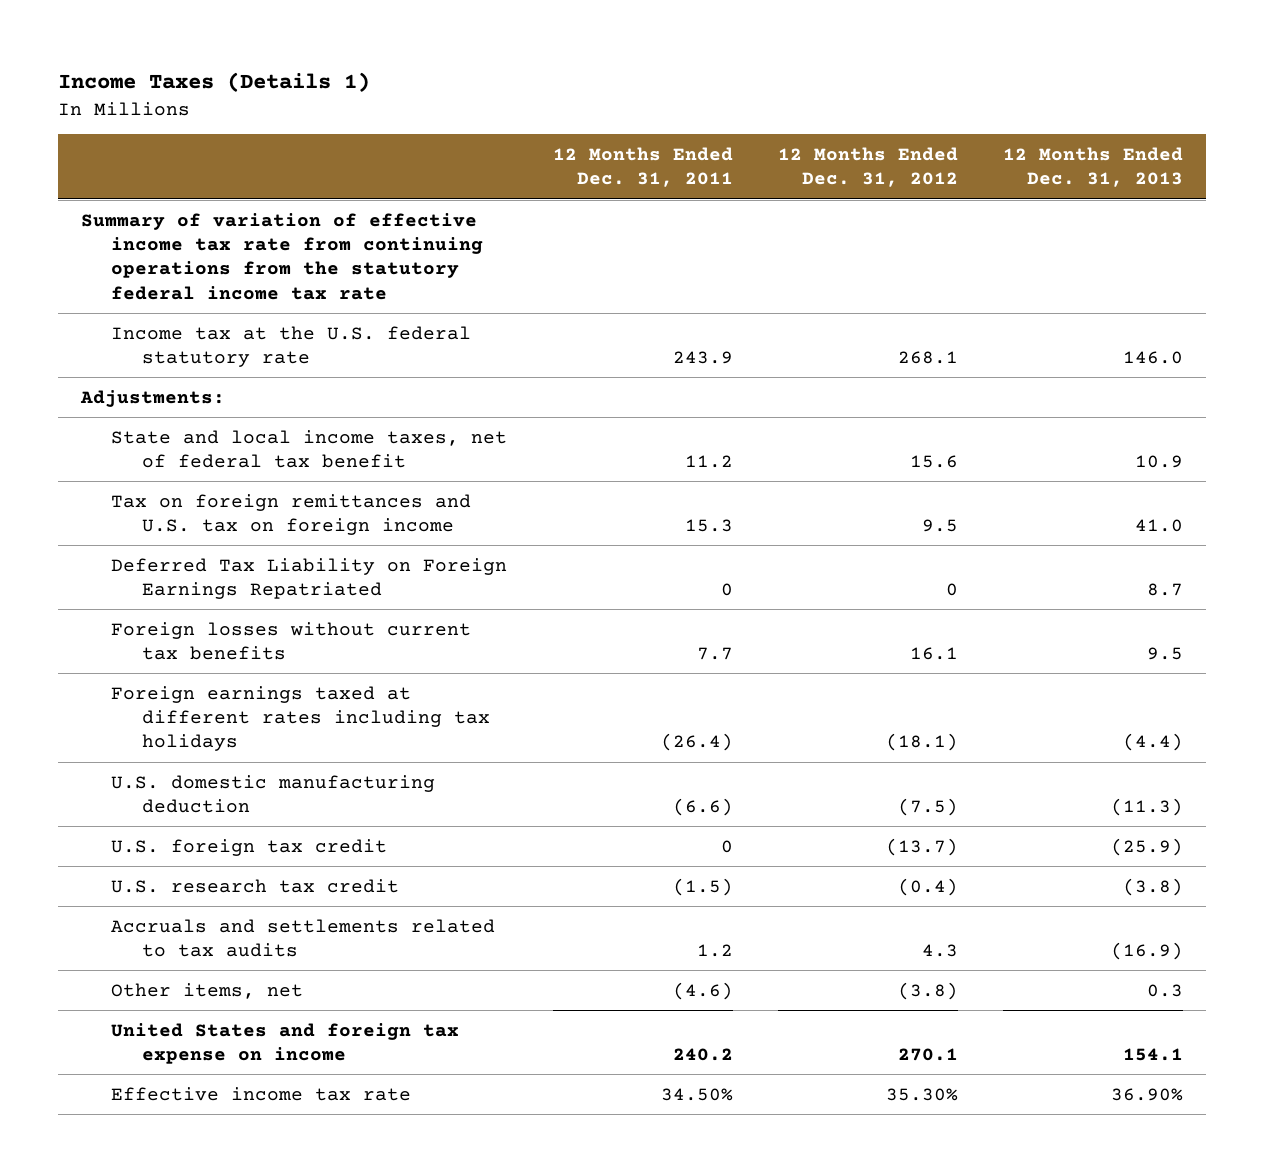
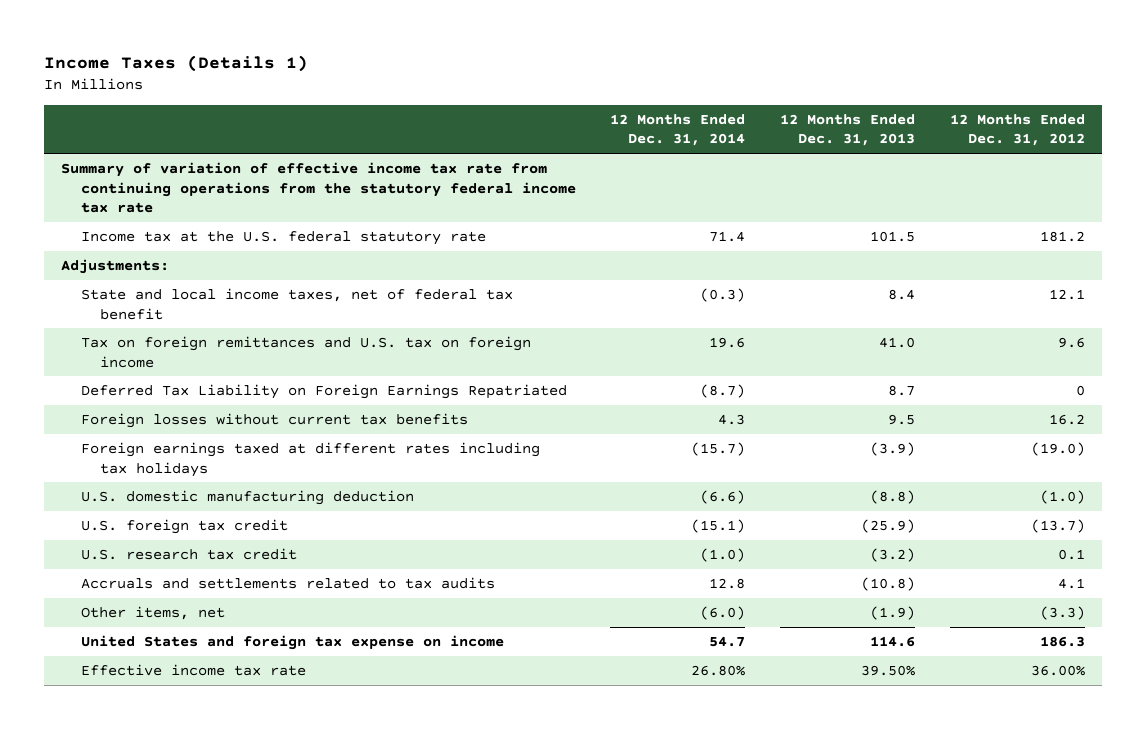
- | 12 Months Ended Dec. 31, 2011 | 12 Months Ended Dec. 31, 2012 | 12 Months Ended Dec. 31, 2013
+ | 12 Months Ended Dec. 31, 2014 | 12 Months Ended Dec. 31, 2013 | 12 Months Ended Dec. 31, 2012
- Income tax at the U.S. federal statutory rate | 243.9 | 268.1 | 146.0
+ Income tax at the U.S. federal statutory rate | 71.4 | 101.5 | 181.2
- State and local income taxes, net of federal tax benefit | 11.2 | 15.6 | 10.9
- Tax on foreign remittances and U.S. tax on foreign income | 15.3 | 9.5 | 41.0
+ State and local income taxes, net of federal tax benefit | (0.3) | 8.4 | 12.1
+ Tax on foreign remittances and U.S. tax on foreign income | 19.6 | 41.0 | 9.6
- Foreign losses without current tax benefits | 7.7 | 16.1 | 9.5
- Foreign earnings taxed at different rates including tax holidays | (26.4) | (18.1) | (4.4)
- U.S. domestic manufacturing deduction | (6.6) | (7.5) | (11.3)
+ Foreign losses without current tax benefits | 4.3 | 9.5 | 16.2
+ Foreign earnings taxed at different rates including tax holidays | (15.7) | (3.9) | (19.0)
+ U.S. domestic manufacturing deduction | (6.6) | (8.8) | (1.0)
- U.S. research tax credit | (1.5) | (0.4) | (3.8)
- Accruals and settlements related to tax audits | 1.2 | 4.3 | (16.9)
- Other items, net | (4.6) | (3.8) | 0.3
- United States and foreign tax expense on income | 240.2 | 270.1 | 154.1
- Effective income tax rate | 34.50% | 35.30% | 36.90%
+ U.S. research tax credit | (1.0) | (3.2) | 0.1
+ Accruals and settlements related to tax audits | 12.8 | (10.8) | 4.1
+ Other items, net | (6.0) | (1.9) | (3.3)
+ United States and foreign tax expense on income | 54.7 | 114.6 | 186.3
+ Effective income tax rate | 26.80% | 39.50% | 36.00%

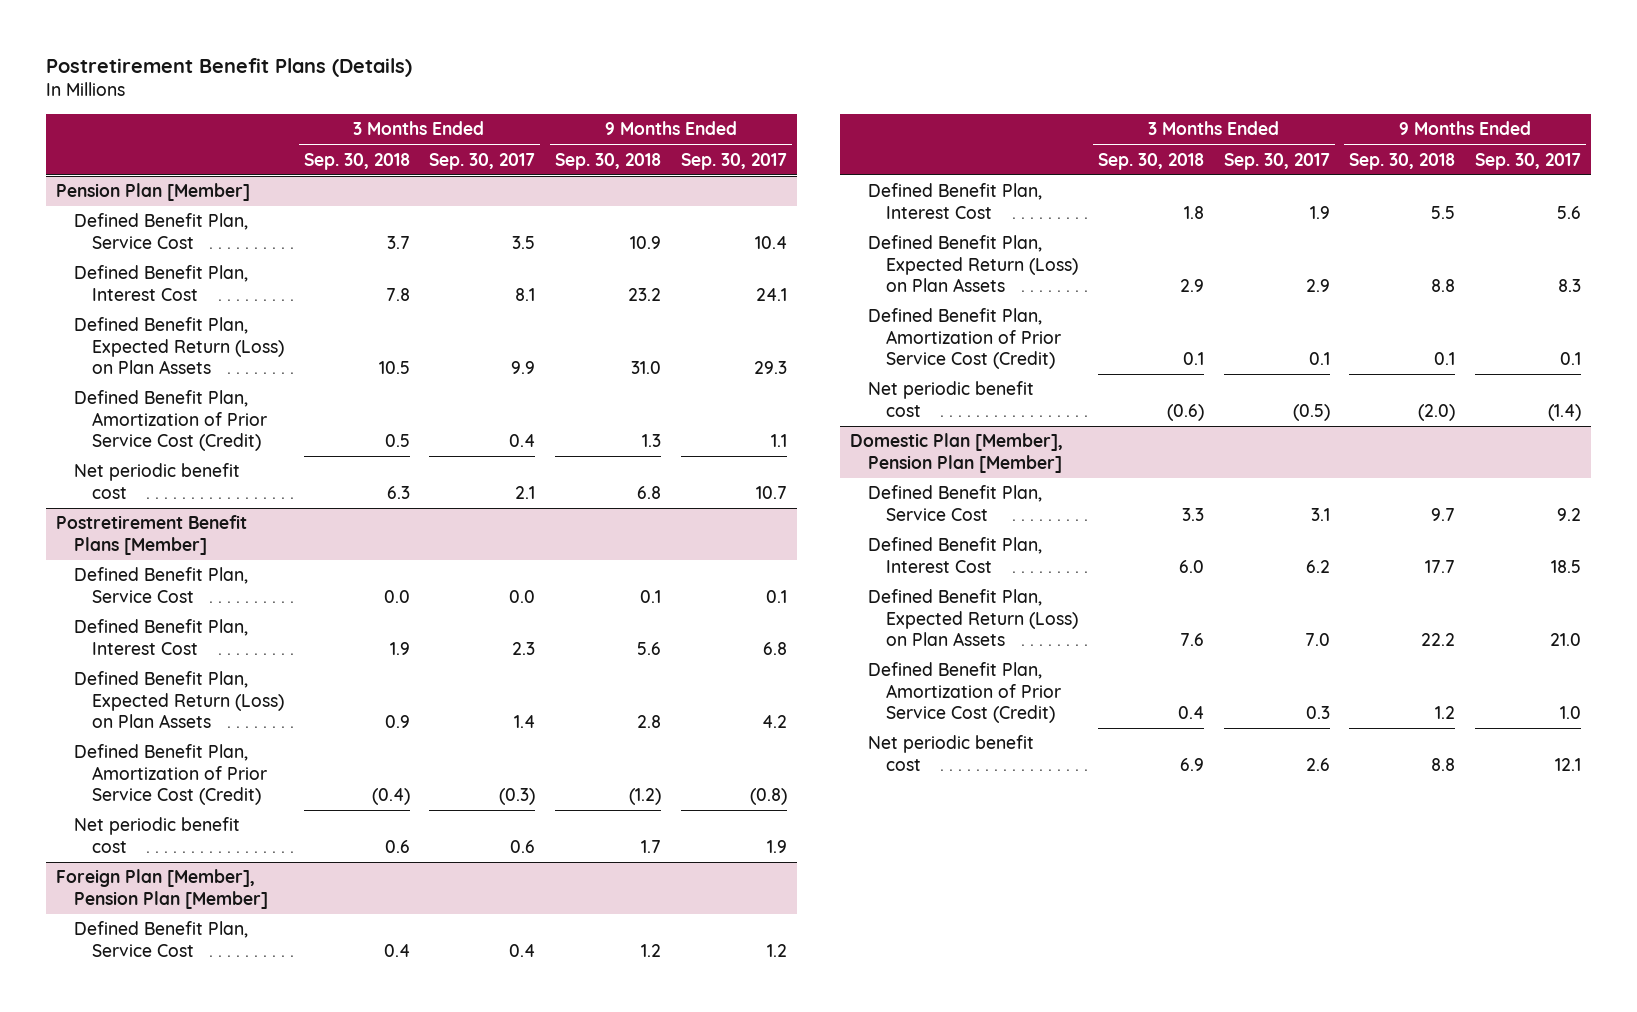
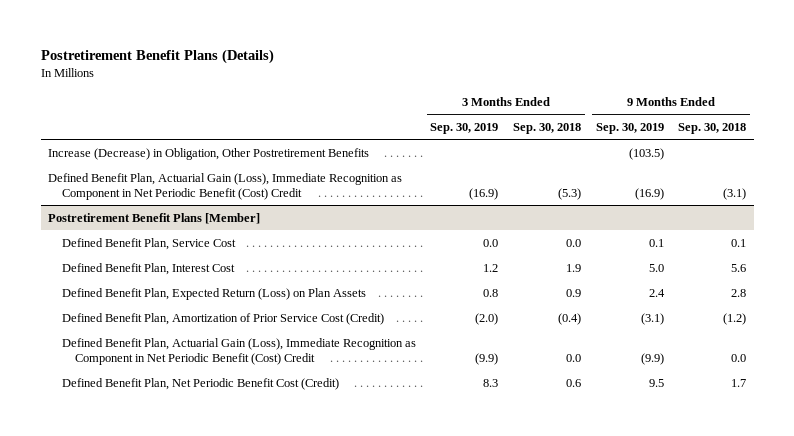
- | 3 Months Ended Sep. 30, 2018 | 3 Months Ended Sep. 30, 2017 | 9 Months Ended Sep. 30, 2018 | 9 Months Ended Sep. 30, 2017
+ | 3 Months Ended Sep. 30, 2019 | 3 Months Ended Sep. 30, 2018 | 9 Months Ended Sep. 30, 2019 | 9 Months Ended Sep. 30, 2018
- Pension Plan [Member]
- Defined Benefit Plan, Service Cost | 3.7 | 3.5 | 10.9 | 10.4
- Defined Benefit Plan, Interest Cost | 7.8 | 8.1 | 23.2 | 24.1
- Defined Benefit Plan, Expected Return (Loss) on Plan Assets | 10.5 | 9.9 | 31.0 | 29.3
- Defined Benefit Plan, Amortization of Prior Service Cost (Credit) | 0.5 | 0.4 | 1.3 | 1.1
- Net periodic benefit cost | 6.3 | 2.1 | 6.8 | 10.7
+ Increase (Decrease) in Obligation, Other Postretirement Benefits | | | (103.5) |
+ Defined Benefit Plan, Actuarial Gain (Loss), Immediate Recognition as Component in Net Periodic Benefit (Cost) Credit | (16.9) | (5.3) | (16.9) | (3.1)
@ Postretirement Benefit Plans [Member]
- Net periodic benefit cost | 0.6 | 0.6 | 1.7 | 1.9
- Foreign Plan [Member], Pension Plan [Member]
- Defined Benefit Plan, Service Cost | 0.4 | 0.4 | 1.2 | 1.2
- Defined Benefit Plan, Interest Cost | 1.8 | 1.9 | 5.5 | 5.6
- Defined Benefit Plan, Expected Return (Loss) on Plan Assets | 2.9 | 2.9 | 8.8 | 8.3
- Defined Benefit Plan, Amortization of Prior Service Cost (Credit) | 0.1 | 0.1 | 0.1 | 0.1
- Net periodic benefit cost | (0.6) | (0.5) | (2.0) | (1.4)
- Domestic Plan [Member], Pension Plan [Member]
- Defined Benefit Plan, Service Cost | 3.3 | 3.1 | 9.7 | 9.2
- Defined Benefit Plan, Interest Cost | 6.0 | 6.2 | 17.7 | 18.5
- Defined Benefit Plan, Expected Return (Loss) on Plan Assets | 7.6 | 7.0 | 22.2 | 21.0
- Defined Benefit Plan, Amortization of Prior Service Cost (Credit) | 0.4 | 0.3 | 1.2 | 1.0
- Net periodic benefit cost | 6.9 | 2.6 | 8.8 | 12.1
@ Postretirement Benefit Plans [Member]
+ Defined Benefit Plan, Actuarial Gain (Loss), Immediate Recognition as Component in Net Periodic Benefit (Cost) Credit | (9.9) | 0.0 | (9.9) | 0.0
+ Defined Benefit Plan, Net Periodic Benefit Cost (Credit) | 8.3 | 0.6 | 9.5 | 1.7

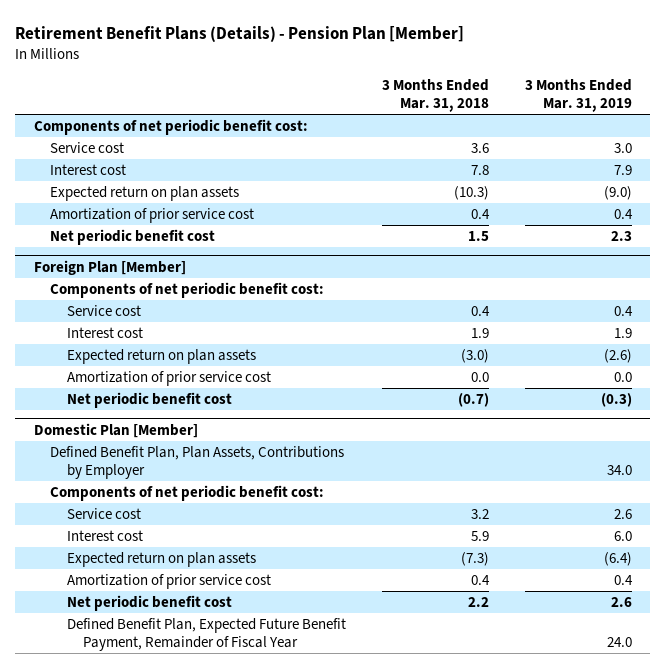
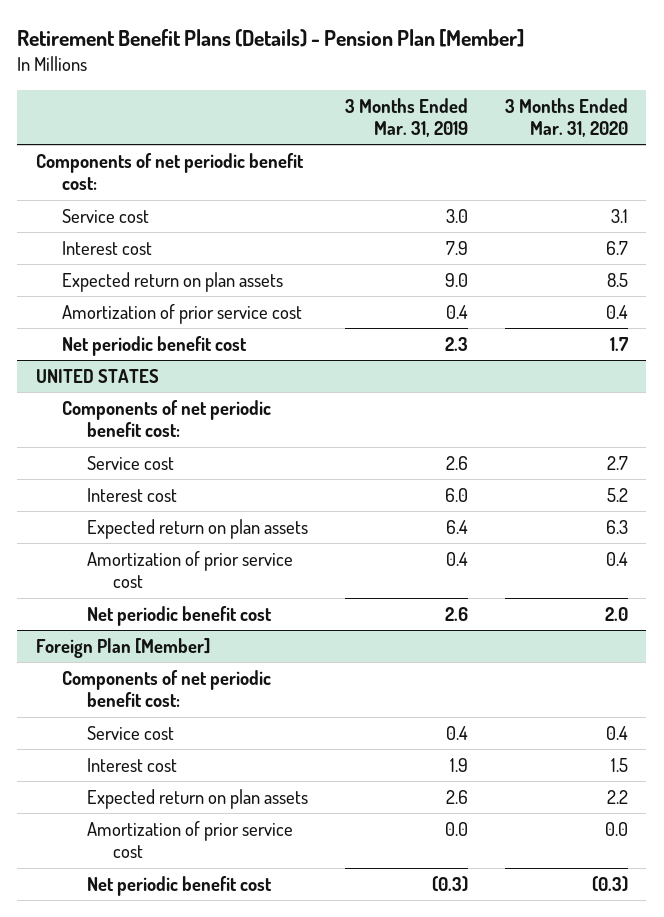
- | 3 Months Ended Mar. 31, 2018 | 3 Months Ended Mar. 31, 2019
+ | 3 Months Ended Mar. 31, 2019 | 3 Months Ended Mar. 31, 2020
- Expected return on plan assets | (10.3) | (9.0)
+ Expected return on plan assets | 9.0 | 8.5
+ UNITED STATES
+ Components of net periodic benefit cost:
+ Service cost | 2.6 | 2.7
+ Interest cost | 6.0 | 5.2
+ Expected return on plan assets | 6.4 | 6.3
+ Amortization of prior service cost | 0.4 | 0.4
+ Net periodic benefit cost | 2.6 | 2.0
@ Foreign Plan [Member]
- Expected return on plan assets | (3.0) | (2.6)
+ Expected return on plan assets | 2.6 | 2.2
- Domestic Plan [Member]
- Defined Benefit Plan, Plan Assets, Contributions by Employer | | 34.0
- Components of net periodic benefit cost:
- Service cost | 3.2 | 2.6
- Interest cost | 5.9 | 6.0
- Expected return on plan assets | (7.3) | (6.4)
- Amortization of prior service cost | 0.4 | 0.4
- Net periodic benefit cost | 2.2 | 2.6
- Defined Benefit Plan, Expected Future Benefit Payment, Remainder of Fiscal Year | | 24.0

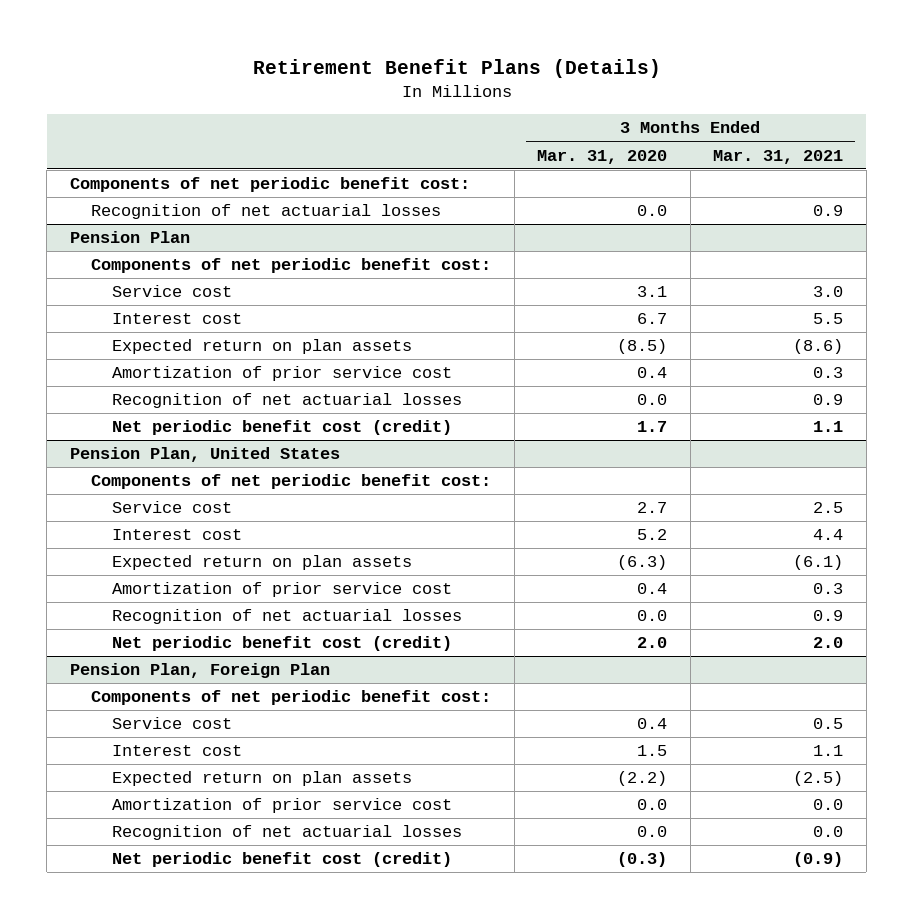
- Retirement Benefit Plans (Details) - Pension Plan [Member]
+ Retirement Benefit Plans (Details)
- | 3 Months Ended Mar. 31, 2019 | 3 Months Ended Mar. 31, 2020
+ | 3 Months Ended Mar. 31, 2020 | 3 Months Ended Mar. 31, 2021
+ Recognition of net actuarial losses | 0.0 | 0.9
+ Pension Plan
+ Components of net periodic benefit cost:
- Expected return on plan assets | 9.0 | 8.5
+ Expected return on plan assets | (8.5) | (8.6)
- Net periodic benefit cost | 2.3 | 1.7
- UNITED STATES
+ Recognition of net actuarial losses | 0.0 | 0.9
+ Net periodic benefit cost (credit) | 1.7 | 1.1
+ Pension Plan, United States
- Expected return on plan assets | 6.4 | 6.3
+ Expected return on plan assets | (6.3) | (6.1)
- Net periodic benefit cost | 2.6 | 2.0
- Foreign Plan [Member]
+ Recognition of net actuarial losses | 0.0 | 0.9
+ Net periodic benefit cost (credit) | 2.0 | 2.0
+ Pension Plan, Foreign Plan
- Expected return on plan assets | 2.6 | 2.2
+ Expected return on plan assets | (2.2) | (2.5)
- Net periodic benefit cost | (0.3) | (0.3)
+ Recognition of net actuarial losses | 0.0 | 0.0
+ Net periodic benefit cost (credit) | (0.3) | (0.9)

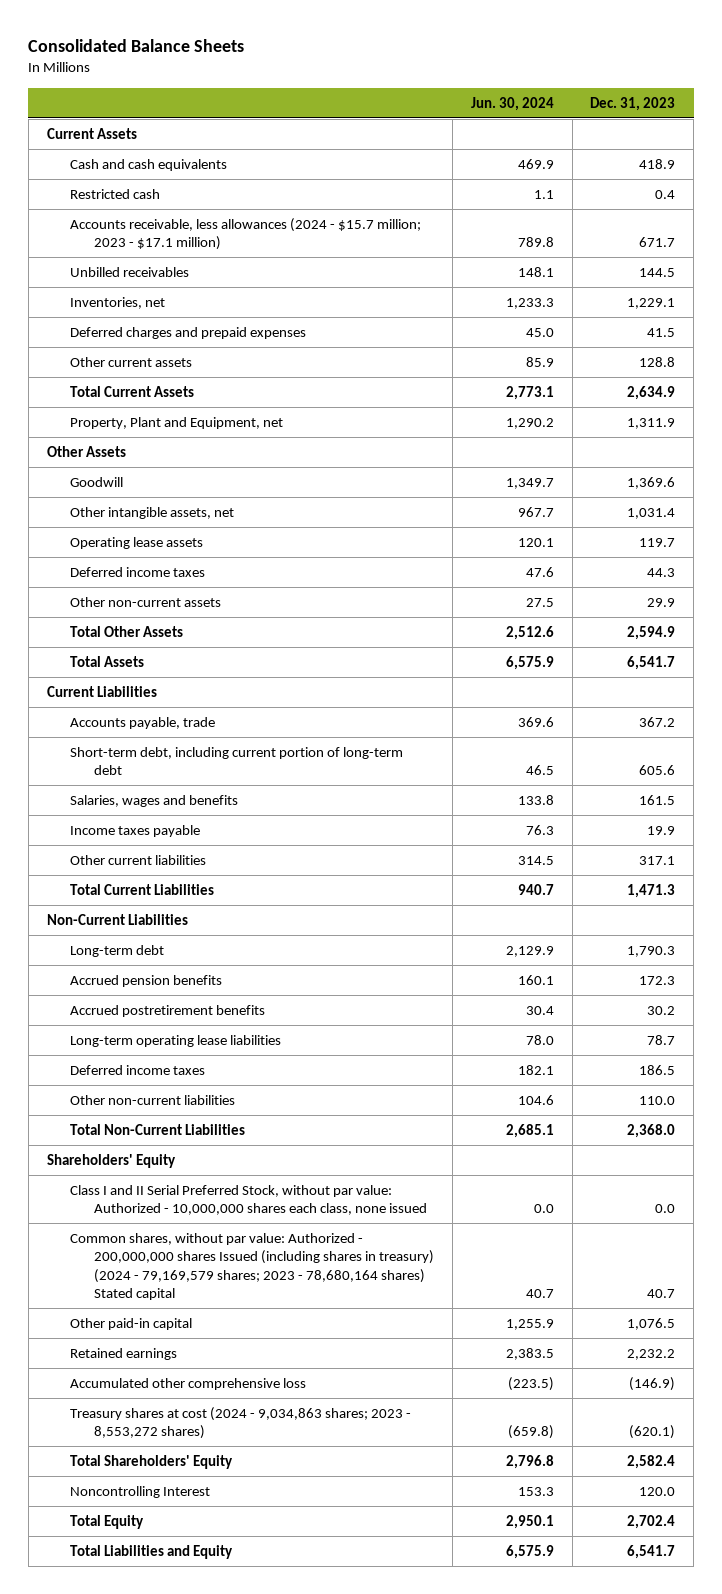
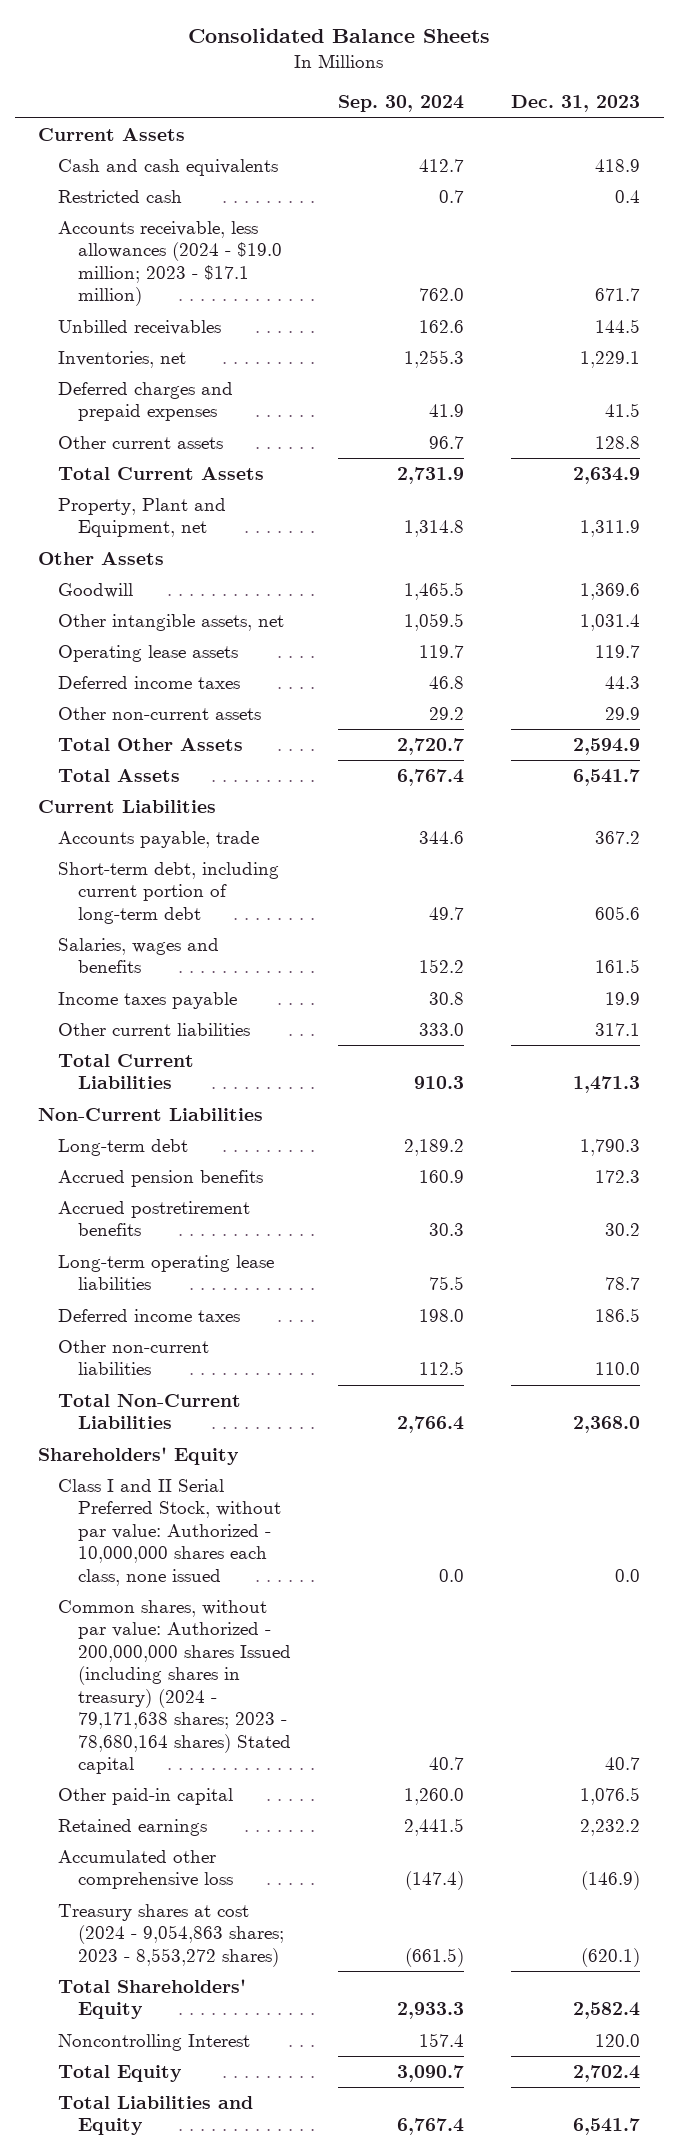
- | Jun. 30, 2024 | Dec. 31, 2023
+ | Sep. 30, 2024 | Dec. 31, 2023
- Accounts receivable, less allowances (2024 - $15.7 million; 2023 - $17.1 million) | 789.8 | 671.7
+ Accounts receivable, less allowances (2024 - $19.0 million; 2023 - $17.1 million) | 762.0 | 671.7
- Common shares, without par value: Authorized - 200,000,000 shares Issued (including shares in treasury) (2024 - 79,169,579 shares; 2023 - 78,680,164 shares) Stated capital | 40.7 | 40.7
+ Common shares, without par value: Authorized - 200,000,000 shares Issued (including shares in treasury) (2024 - 79,171,638 shares; 2023 - 78,680,164 shares) Stated capital | 40.7 | 40.7
- Treasury shares at cost (2024 - 9,034,863 shares; 2023 - 8,553,272 shares) | (659.8) | (620.1)
+ Treasury shares at cost (2024 - 9,054,863 shares; 2023 - 8,553,272 shares) | (661.5) | (620.1)

